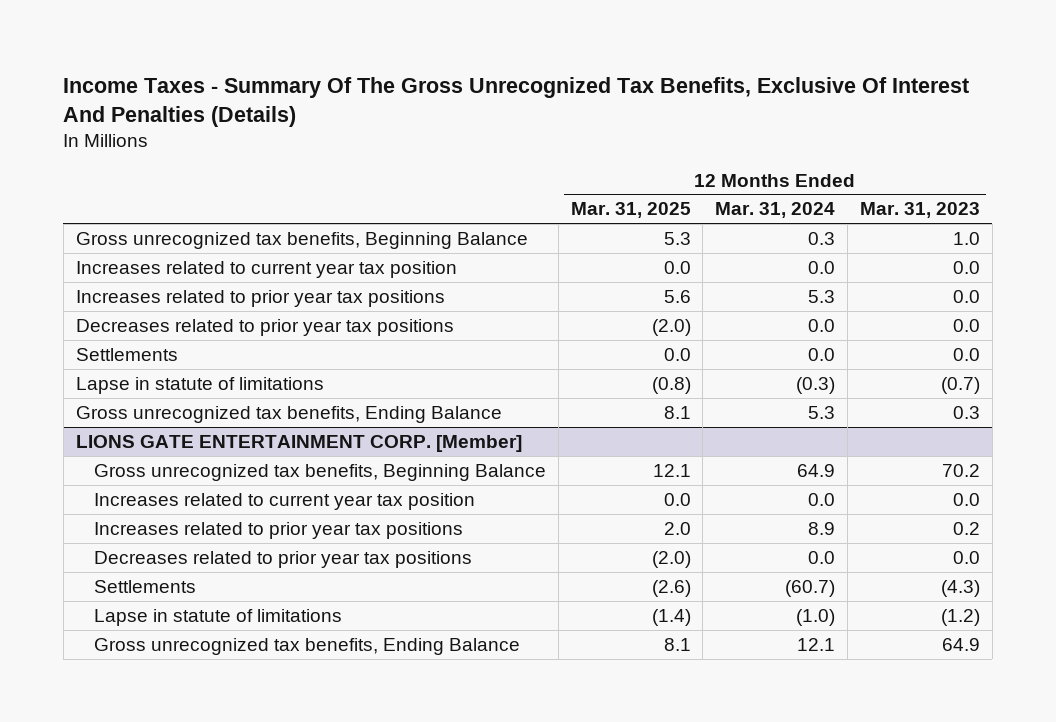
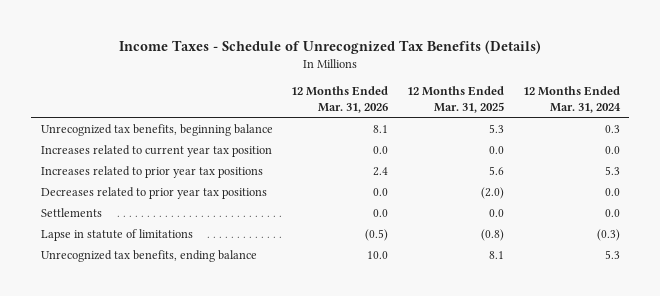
- Income Taxes - Summary Of The Gross Unrecognized Tax Benefits, Exclusive Of Interest And Penalties (Details)
+ Income Taxes - Schedule of Unrecognized Tax Benefits (Details)
- | 12 Months Ended Mar. 31, 2025 | 12 Months Ended Mar. 31, 2024 | 12 Months Ended Mar. 31, 2023
+ | 12 Months Ended Mar. 31, 2026 | 12 Months Ended Mar. 31, 2025 | 12 Months Ended Mar. 31, 2024
- Gross unrecognized tax benefits, Beginning Balance | 5.3 | 0.3 | 1.0
+ Unrecognized tax benefits, beginning balance | 8.1 | 5.3 | 0.3
- Gross unrecognized tax benefits, Ending Balance | 8.1 | 5.3 | 0.3
- LIONS GATE ENTERTAINMENT CORP. [Member]
- Gross unrecognized tax benefits, Beginning Balance | 12.1 | 64.9 | 70.2
- Increases related to current year tax position | 0.0 | 0.0 | 0.0
- Increases related to prior year tax positions | 2.0 | 8.9 | 0.2
- Decreases related to prior year tax positions | (2.0) | 0.0 | 0.0
- Settlements | (2.6) | (60.7) | (4.3)
- Lapse in statute of limitations | (1.4) | (1.0) | (1.2)
- Gross unrecognized tax benefits, Ending Balance | 8.1 | 12.1 | 64.9
+ Unrecognized tax benefits, ending balance | 10.0 | 8.1 | 5.3

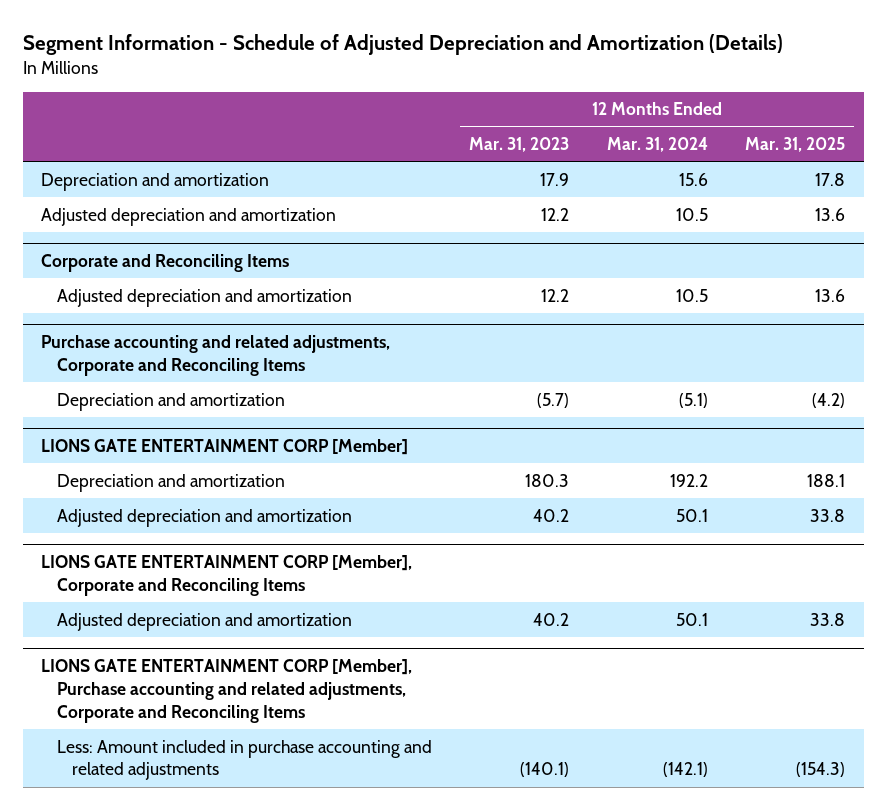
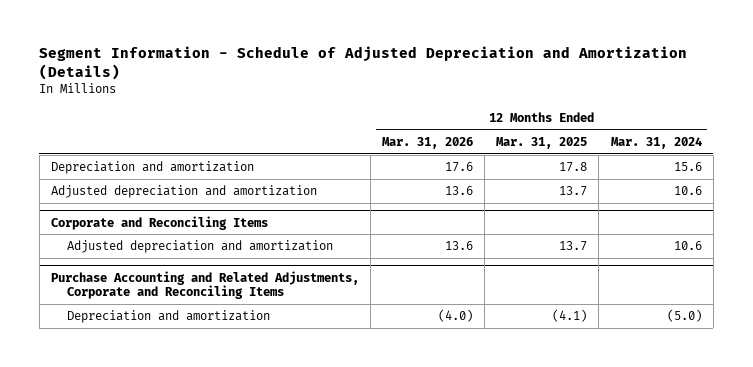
- | 12 Months Ended Mar. 31, 2023 | 12 Months Ended Mar. 31, 2024 | 12 Months Ended Mar. 31, 2025
+ | 12 Months Ended Mar. 31, 2026 | 12 Months Ended Mar. 31, 2025 | 12 Months Ended Mar. 31, 2024
- Adjusted depreciation and amortization | 12.2 | 10.5 | 13.6
+ Adjusted depreciation and amortization | 13.6 | 13.7 | 10.6
@ Corporate and Reconciling Items
- Adjusted depreciation and amortization | 12.2 | 10.5 | 13.6
- Purchase accounting and related adjustments, Corporate and Reconciling Items
- Depreciation and amortization | (5.7) | (5.1) | (4.2)
- LIONS GATE ENTERTAINMENT CORP [Member]
- Depreciation and amortization | 180.3 | 192.2 | 188.1
- Adjusted depreciation and amortization | 40.2 | 50.1 | 33.8
- LIONS GATE ENTERTAINMENT CORP [Member], Corporate and Reconciling Items
- Adjusted depreciation and amortization | 40.2 | 50.1 | 33.8
- LIONS GATE ENTERTAINMENT CORP [Member], Purchase accounting and related adjustments, Corporate and Reconciling Items
- Less: Amount included in purchase accounting and related adjustments | (140.1) | (142.1) | (154.3)
@ Corporate and Reconciling Items
+ Adjusted depreciation and amortization | 13.6 | 13.7 | 10.6
+ Purchase Accounting and Related Adjustments, Corporate and Reconciling Items
+ Depreciation and amortization | (4.0) | (4.1) | (5.0)

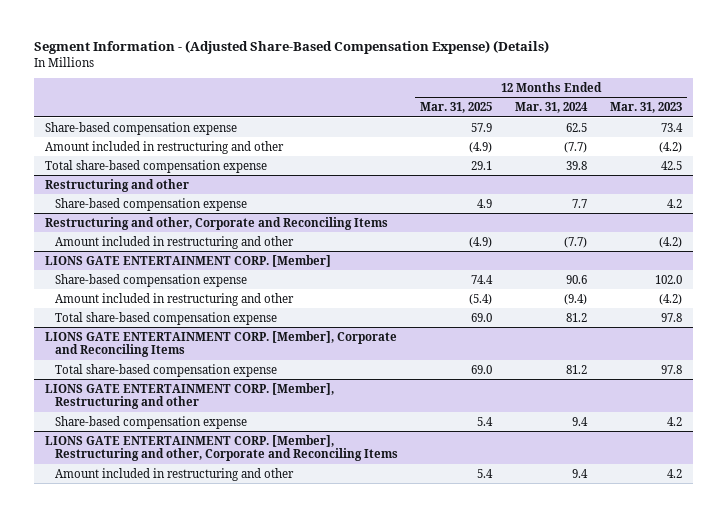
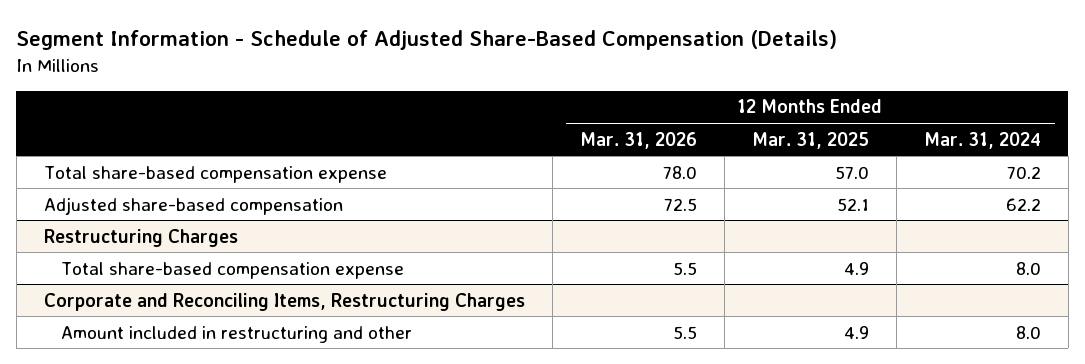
- Segment Information - (Adjusted Share-Based Compensation Expense) (Details)
+ Segment Information - Schedule of Adjusted Share-Based Compensation (Details)
- | 12 Months Ended Mar. 31, 2025 | 12 Months Ended Mar. 31, 2024 | 12 Months Ended Mar. 31, 2023
+ | 12 Months Ended Mar. 31, 2026 | 12 Months Ended Mar. 31, 2025 | 12 Months Ended Mar. 31, 2024
- Share-based compensation expense | 57.9 | 62.5 | 73.4
- Amount included in restructuring and other | (4.9) | (7.7) | (4.2)
- Total share-based compensation expense | 29.1 | 39.8 | 42.5
- Restructuring and other
- Share-based compensation expense | 4.9 | 7.7 | 4.2
- Restructuring and other, Corporate and Reconciling Items
- Amount included in restructuring and other | (4.9) | (7.7) | (4.2)
- LIONS GATE ENTERTAINMENT CORP. [Member]
- Share-based compensation expense | 74.4 | 90.6 | 102.0
- Amount included in restructuring and other | (5.4) | (9.4) | (4.2)
- Total share-based compensation expense | 69.0 | 81.2 | 97.8
- LIONS GATE ENTERTAINMENT CORP. [Member], Corporate and Reconciling Items
- Total share-based compensation expense | 69.0 | 81.2 | 97.8
- LIONS GATE ENTERTAINMENT CORP. [Member], Restructuring and other
- Share-based compensation expense | 5.4 | 9.4 | 4.2
- LIONS GATE ENTERTAINMENT CORP. [Member], Restructuring and other, Corporate and Reconciling Items
- Amount included in restructuring and other | 5.4 | 9.4 | 4.2
+ Total share-based compensation expense | 78.0 | 57.0 | 70.2
+ Adjusted share-based compensation | 72.5 | 52.1 | 62.2
+ Restructuring Charges
+ Total share-based compensation expense | 5.5 | 4.9 | 8.0
+ Corporate and Reconciling Items, Restructuring Charges
+ Amount included in restructuring and other | 5.5 | 4.9 | 8.0

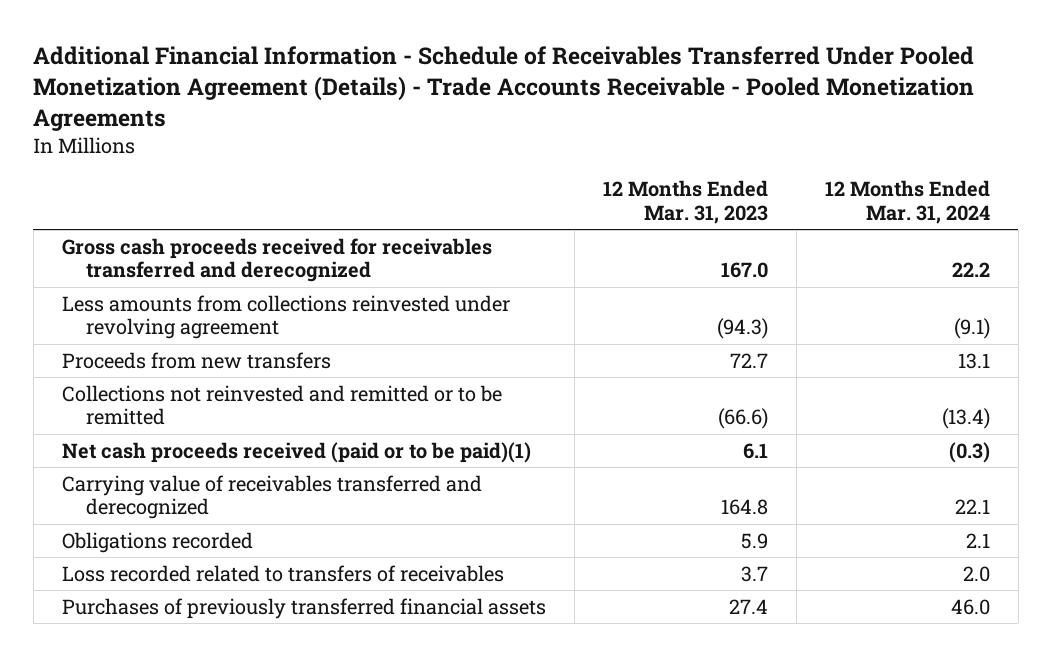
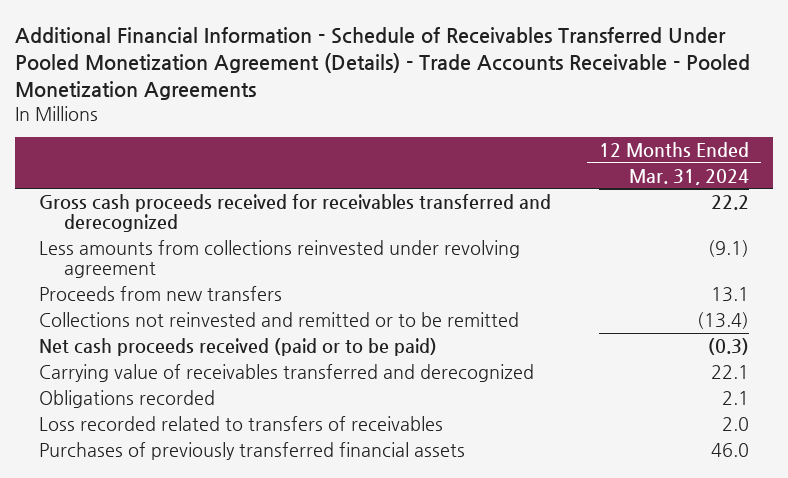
- | 12 Months Ended Mar. 31, 2023 | 12 Months Ended Mar. 31, 2024
+ | 12 Months Ended Mar. 31, 2024
- Net cash proceeds received (paid or to be paid)(1) | 6.1 | (0.3)
+ Net cash proceeds received (paid or to be paid) | (0.3)

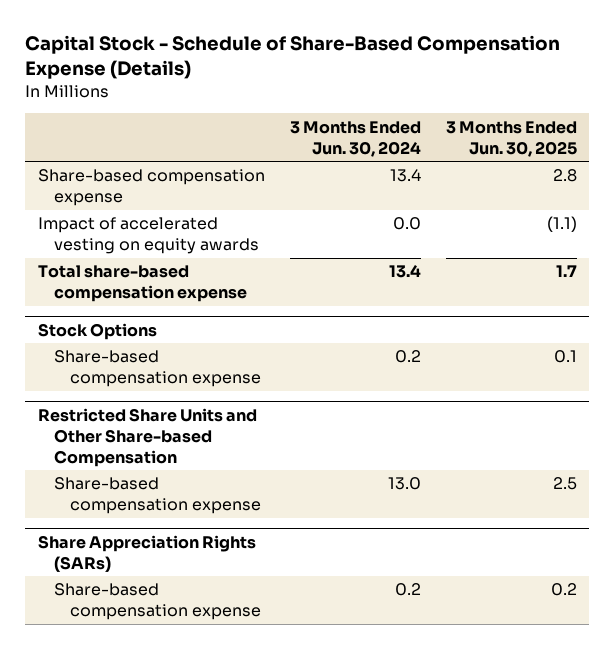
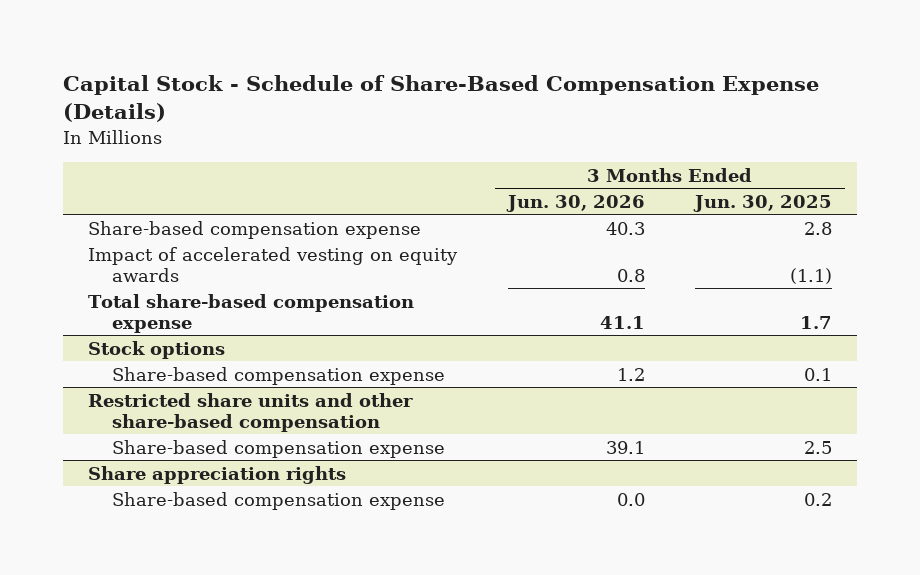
- | 3 Months Ended Jun. 30, 2024 | 3 Months Ended Jun. 30, 2025
+ | 3 Months Ended Jun. 30, 2026 | 3 Months Ended Jun. 30, 2025
- Stock Options
+ Stock options
- Restricted Share Units and Other Share-based Compensation
+ Restricted share units and other share-based compensation
- Share Appreciation Rights (SARs)
+ Share appreciation rights

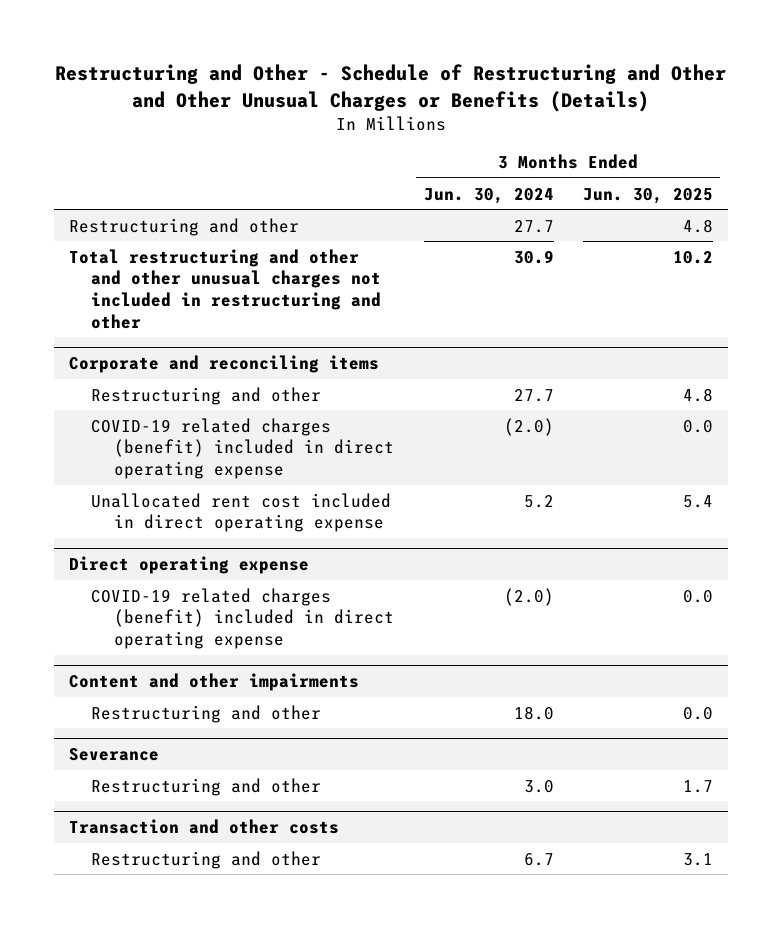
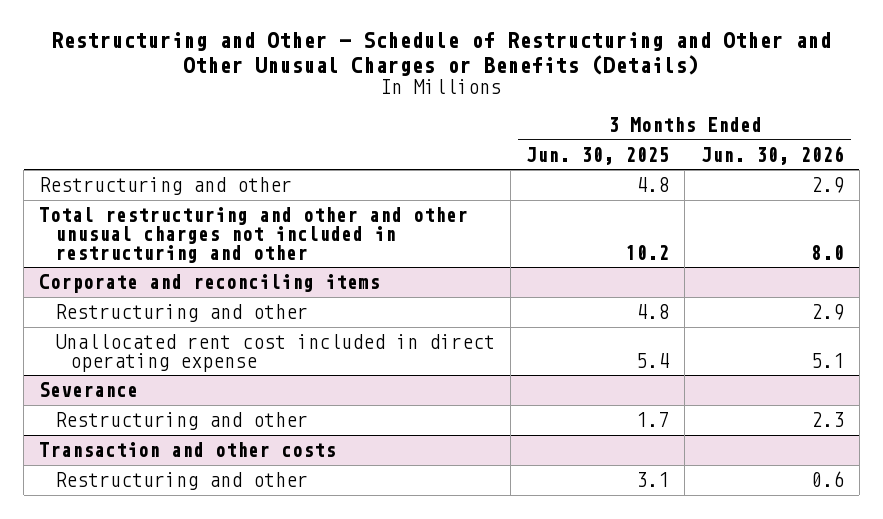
- | 3 Months Ended Jun. 30, 2024 | 3 Months Ended Jun. 30, 2025
+ | 3 Months Ended Jun. 30, 2025 | 3 Months Ended Jun. 30, 2026
@ Corporate and reconciling items
- COVID-19 related charges (benefit) included in direct operating expense | (2.0) | 0.0
- Direct operating expense
- COVID-19 related charges (benefit) included in direct operating expense | (2.0) | 0.0
- Content and other impairments
- Restructuring and other | 18.0 | 0.0

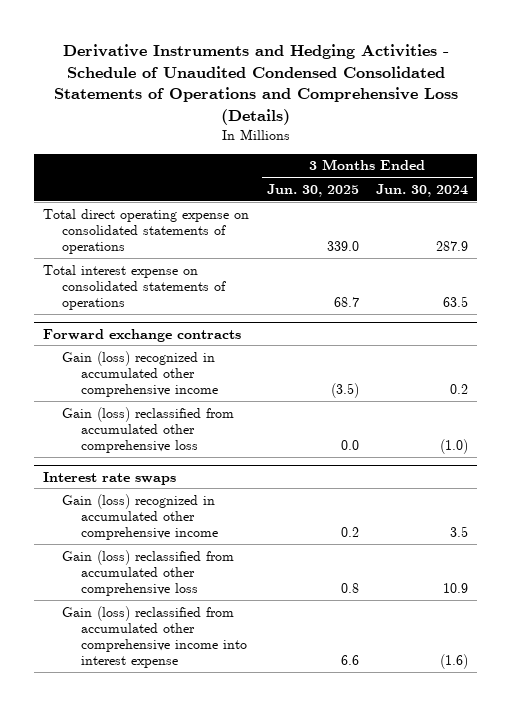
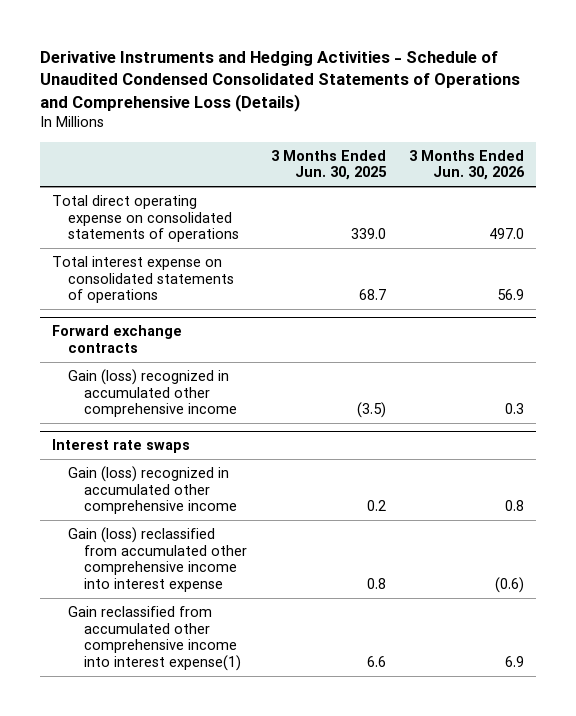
- | 3 Months Ended Jun. 30, 2025 | 3 Months Ended Jun. 30, 2024
+ | 3 Months Ended Jun. 30, 2025 | 3 Months Ended Jun. 30, 2026
@ Forward exchange contracts
- Gain (loss) reclassified from accumulated other comprehensive loss | 0.0 | (1.0)
@ Interest rate swaps
- Gain (loss) reclassified from accumulated other comprehensive loss | 0.8 | 10.9
- Gain (loss) reclassified from accumulated other comprehensive income into interest expense | 6.6 | (1.6)
+ Gain (loss) reclassified from accumulated other comprehensive income into interest expense | 0.8 | (0.6)
+ Gain reclassified from accumulated other comprehensive income into interest expense(1) | 6.6 | 6.9

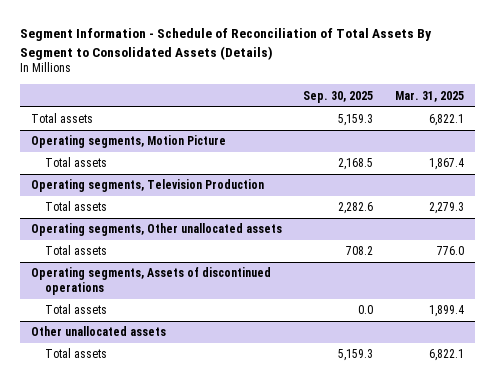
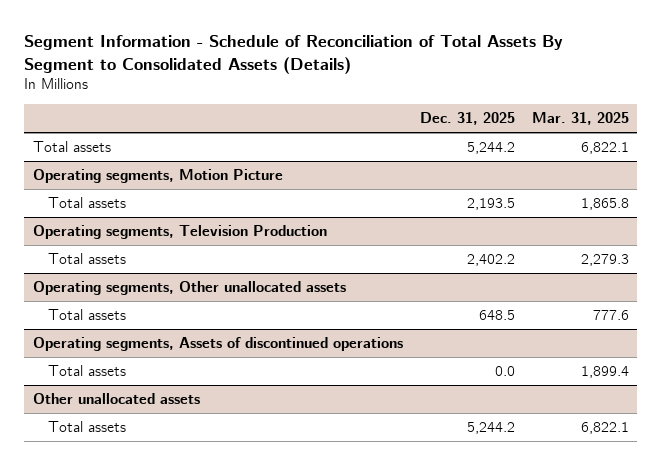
- | Sep. 30, 2025 | Mar. 31, 2025
+ | Dec. 31, 2025 | Mar. 31, 2025
@ Operating segments, Motion Picture
- Total assets | 2,168.5 | 1,867.4
+ Total assets | 2,193.5 | 1,865.8
@ Operating segments, Other unallocated assets
- Total assets | 708.2 | 776.0
+ Total assets | 648.5 | 777.6

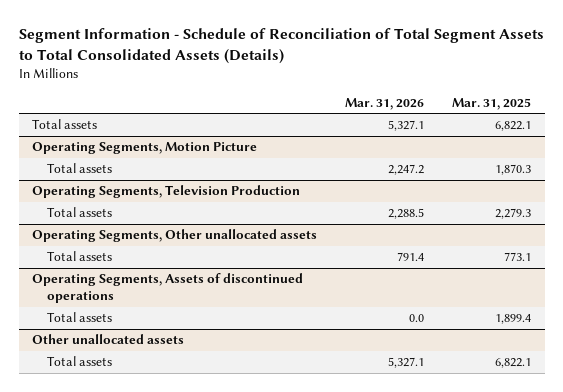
- Segment Information - Schedule of Reconciliation of Total Assets By Segment to Consolidated Assets (Details)
+ Segment Information - Schedule of Reconciliation of Total Segment Assets to Total Consolidated Assets (Details)
- | Dec. 31, 2025 | Mar. 31, 2025
+ | Mar. 31, 2026 | Mar. 31, 2025
- Operating segments, Motion Picture
- Total assets | 2,193.5 | 1,865.8
- Operating segments, Television Production
+ Operating Segments, Motion Picture
+ Total assets | 2,247.2 | 1,870.3
+ Operating Segments, Television Production
- Operating segments, Other unallocated assets
- Total assets | 648.5 | 777.6
- Operating segments, Assets of discontinued operations
+ Operating Segments, Other unallocated assets
+ Total assets | 791.4 | 773.1
+ Operating Segments, Assets of discontinued operations

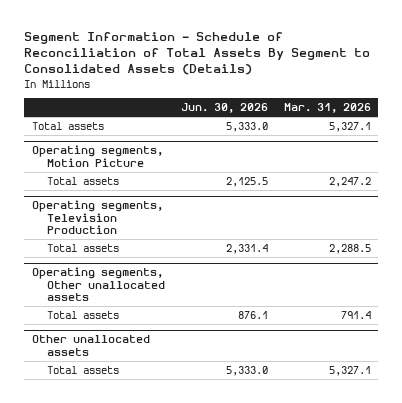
- Segment Information - Schedule of Reconciliation of Total Segment Assets to Total Consolidated Assets (Details)
+ Segment Information - Schedule of Reconciliation of Total Assets By Segment to Consolidated Assets (Details)
- | Mar. 31, 2026 | Mar. 31, 2025
+ | Jun. 30, 2026 | Mar. 31, 2026
- Operating Segments, Motion Picture
+ Operating segments, Motion Picture
- Operating Segments, Television Production
+ Operating segments, Television Production
- Operating Segments, Other unallocated assets
+ Operating segments, Other unallocated assets
- Operating Segments, Assets of discontinued operations
- Total assets | 0.0 | 1,899.4

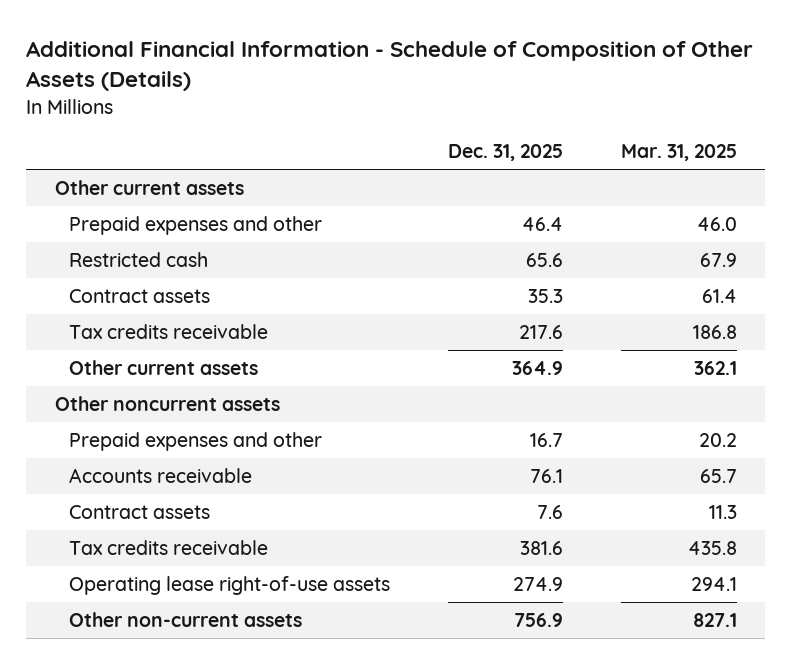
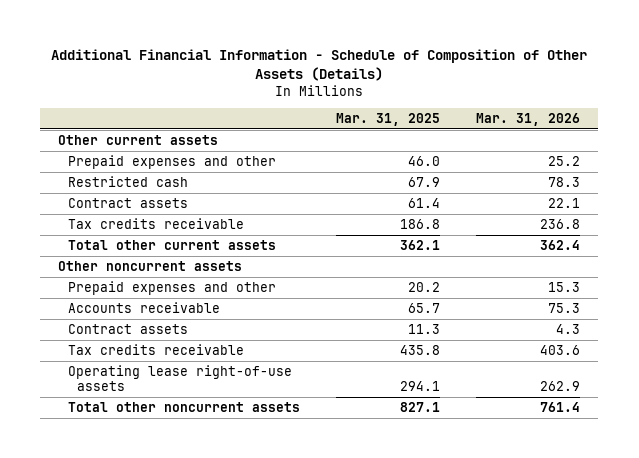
- | Dec. 31, 2025 | Mar. 31, 2025
+ | Mar. 31, 2025 | Mar. 31, 2026
- Other current assets | 364.9 | 362.1
+ Total other current assets | 362.1 | 362.4
- Other non-current assets | 756.9 | 827.1
+ Total other noncurrent assets | 827.1 | 761.4

